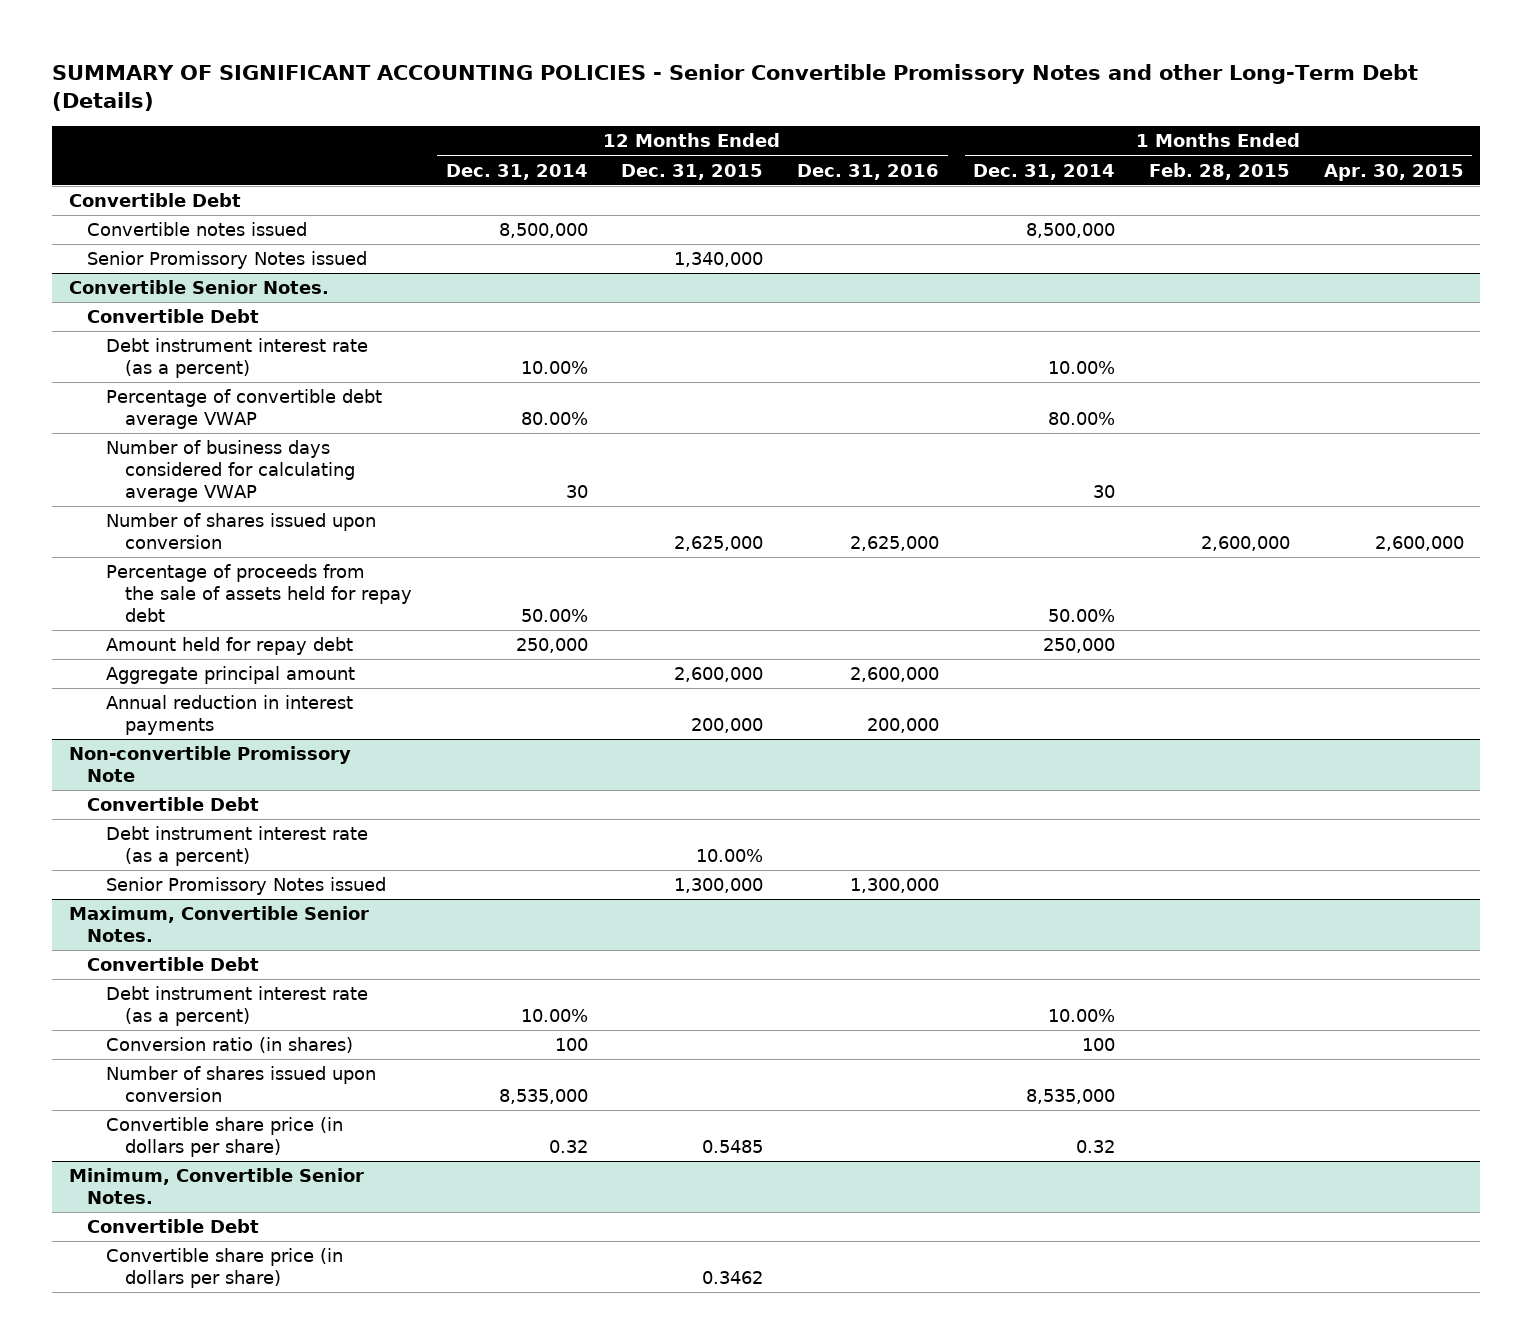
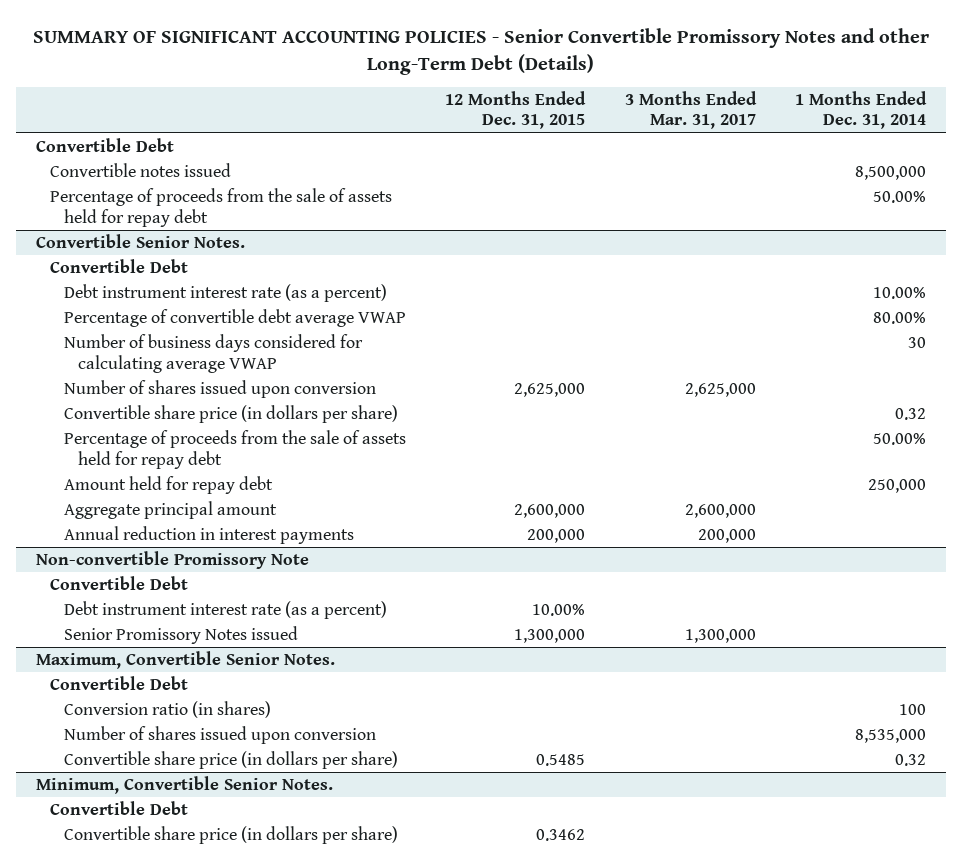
- | 12 Months Ended Dec. 31, 2014 | 12 Months Ended Dec. 31, 2015 | 12 Months Ended Dec. 31, 2016 | 1 Months Ended Dec. 31, 2014 | 1 Months Ended Feb. 28, 2015 | 1 Months Ended Apr. 30, 2015
+ | 12 Months Ended Dec. 31, 2015 | 3 Months Ended Mar. 31, 2017 | 1 Months Ended Dec. 31, 2014
- Senior Promissory Notes issued | | 1,340,000 | | | |
+ Percentage of proceeds from the sale of assets held for repay debt | | | 50.00%
@ Convertible Senior Notes.
+ Convertible share price (in dollars per share) | | | 0.32
@ Maximum, Convertible Senior Notes.
- Debt instrument interest rate (as a percent) | 10.00% | | | 10.00% | |

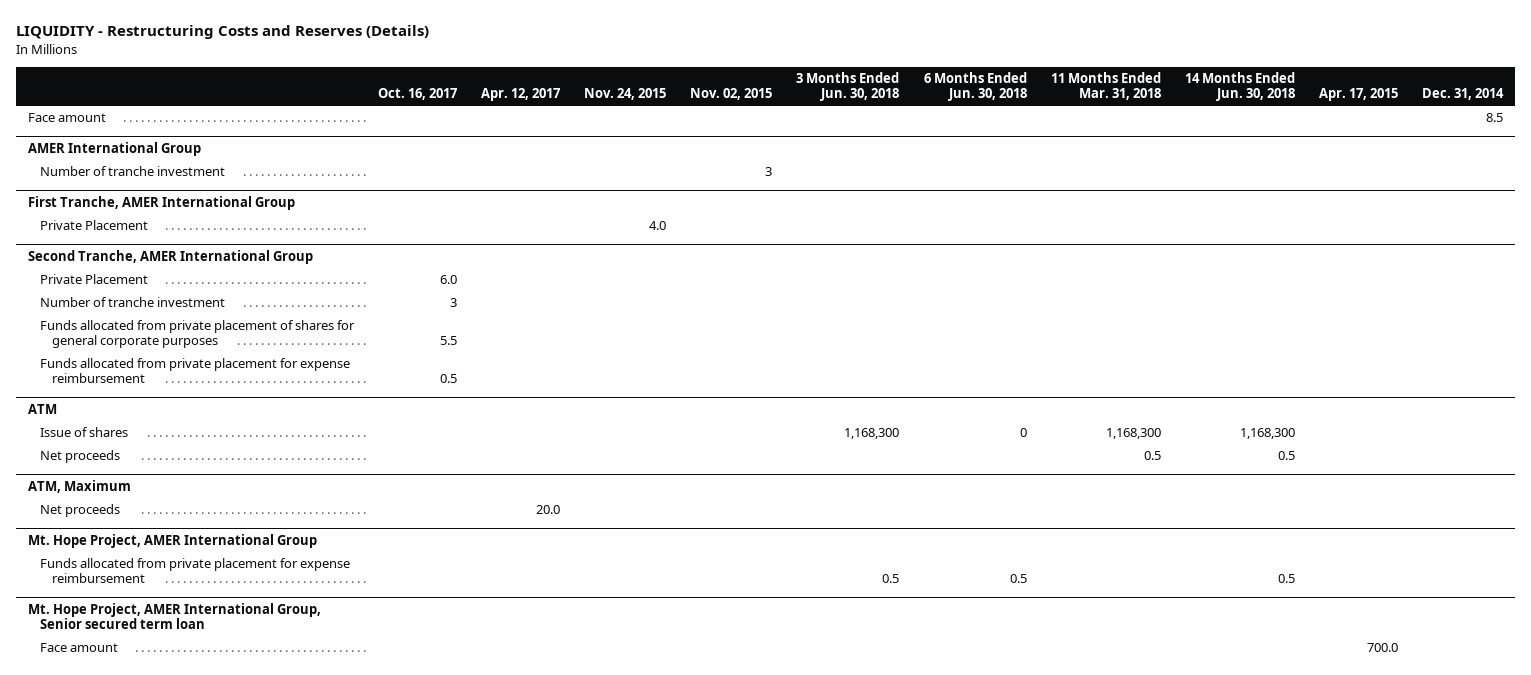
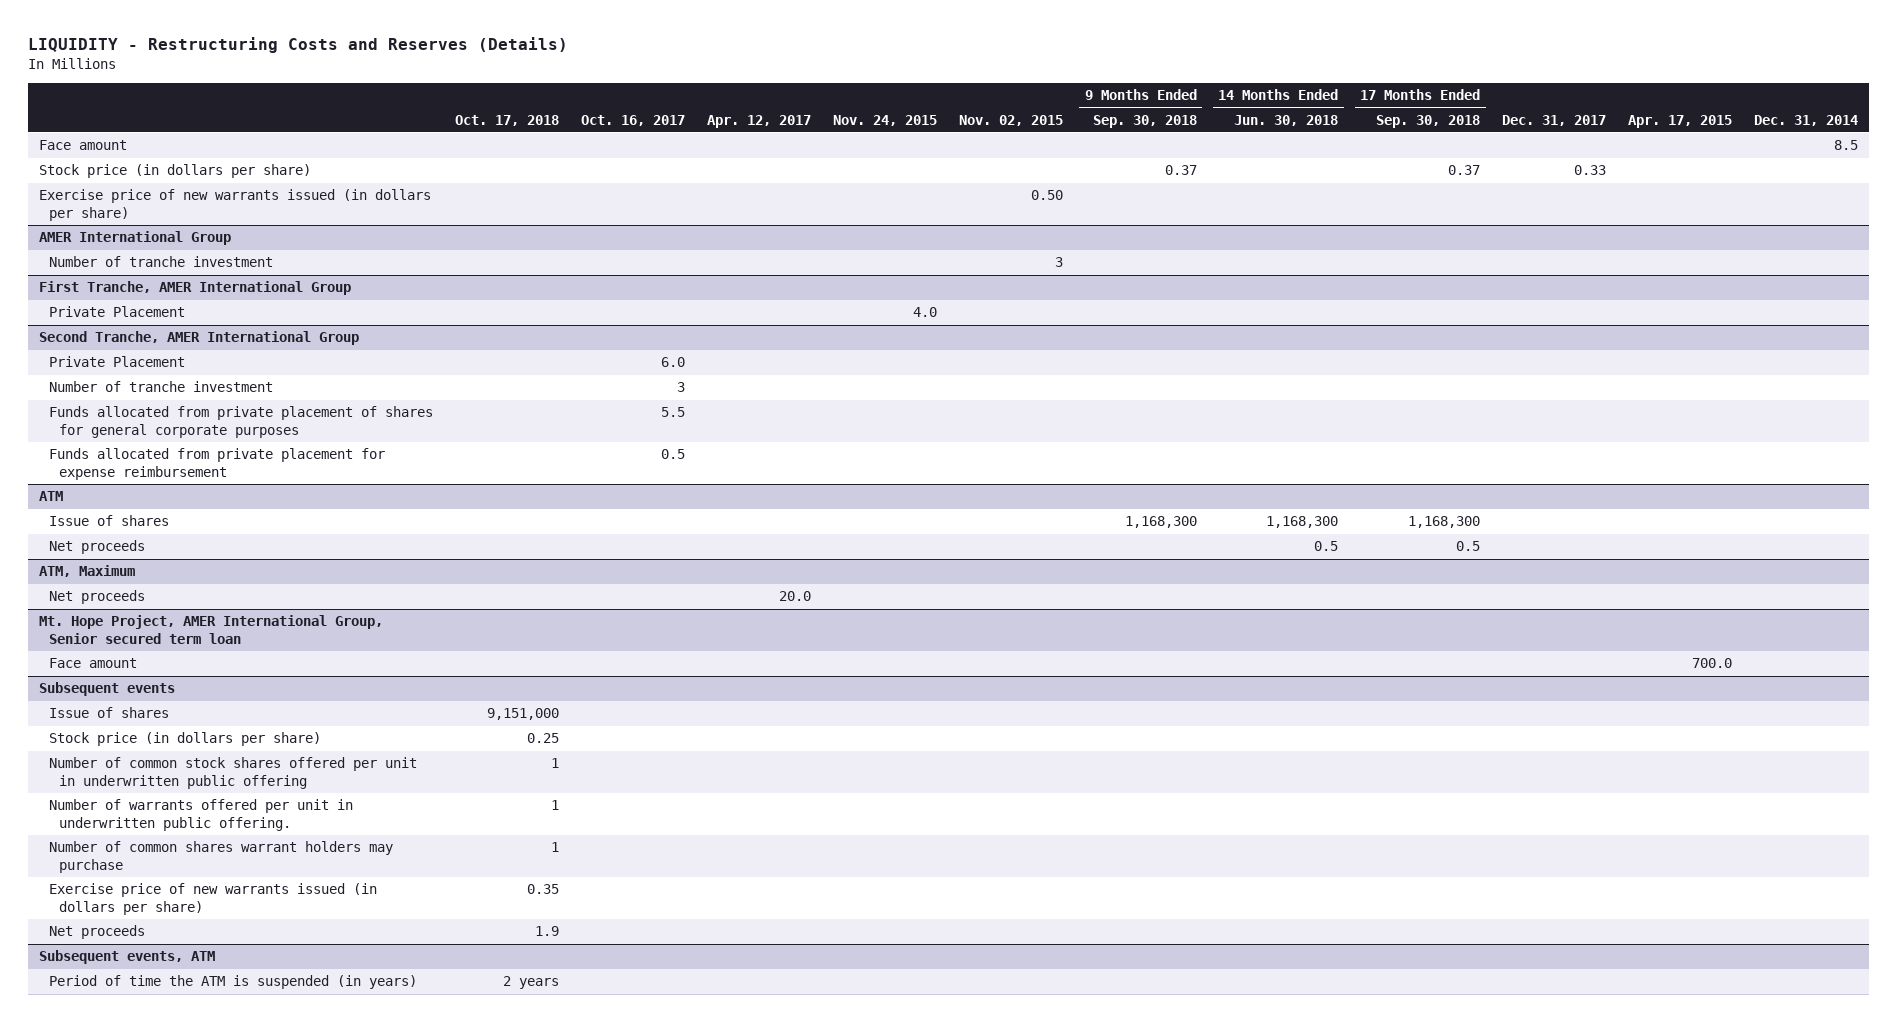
- | Oct. 16, 2017 | Apr. 12, 2017 | Nov. 24, 2015 | Nov. 02, 2015 | 3 Months Ended Jun. 30, 2018 | 6 Months Ended Jun. 30, 2018 | 11 Months Ended Mar. 31, 2018 | 14 Months Ended Jun. 30, 2018 | Apr. 17, 2015 | Dec. 31, 2014
+ | Oct. 17, 2018 | Oct. 16, 2017 | Apr. 12, 2017 | Nov. 24, 2015 | Nov. 02, 2015 | 9 Months Ended Sep. 30, 2018 | 14 Months Ended Jun. 30, 2018 | 17 Months Ended Sep. 30, 2018 | Dec. 31, 2017 | Apr. 17, 2015 | Dec. 31, 2014
+ Stock price (in dollars per share) | | | | | | 0.37 | | 0.37 | 0.33 | |
+ Exercise price of new warrants issued (in dollars per share) | | | | | 0.50 | | | | | |
- Mt. Hope Project, AMER International Group
- Funds allocated from private placement for expense reimbursement | | | | | 0.5 | 0.5 | | 0.5 | |
+ Subsequent events
+ Issue of shares | 9,151,000 | | | | | | | | | |
+ Stock price (in dollars per share) | 0.25 | | | | | | | | | |
+ Number of common stock shares offered per unit in underwritten public offering | 1 | | | | | | | | | |
+ Number of warrants offered per unit in underwritten public offering. | 1 | | | | | | | | | |
+ Number of common shares warrant holders may purchase | 1 | | | | | | | | | |
+ Exercise price of new warrants issued (in dollars per share) | 0.35 | | | | | | | | | |
+ Net proceeds | 1.9 | | | | | | | | | |
+ Subsequent events, ATM
+ Period of time the ATM is suspended (in years) | 2 years | | | | | | | | | |

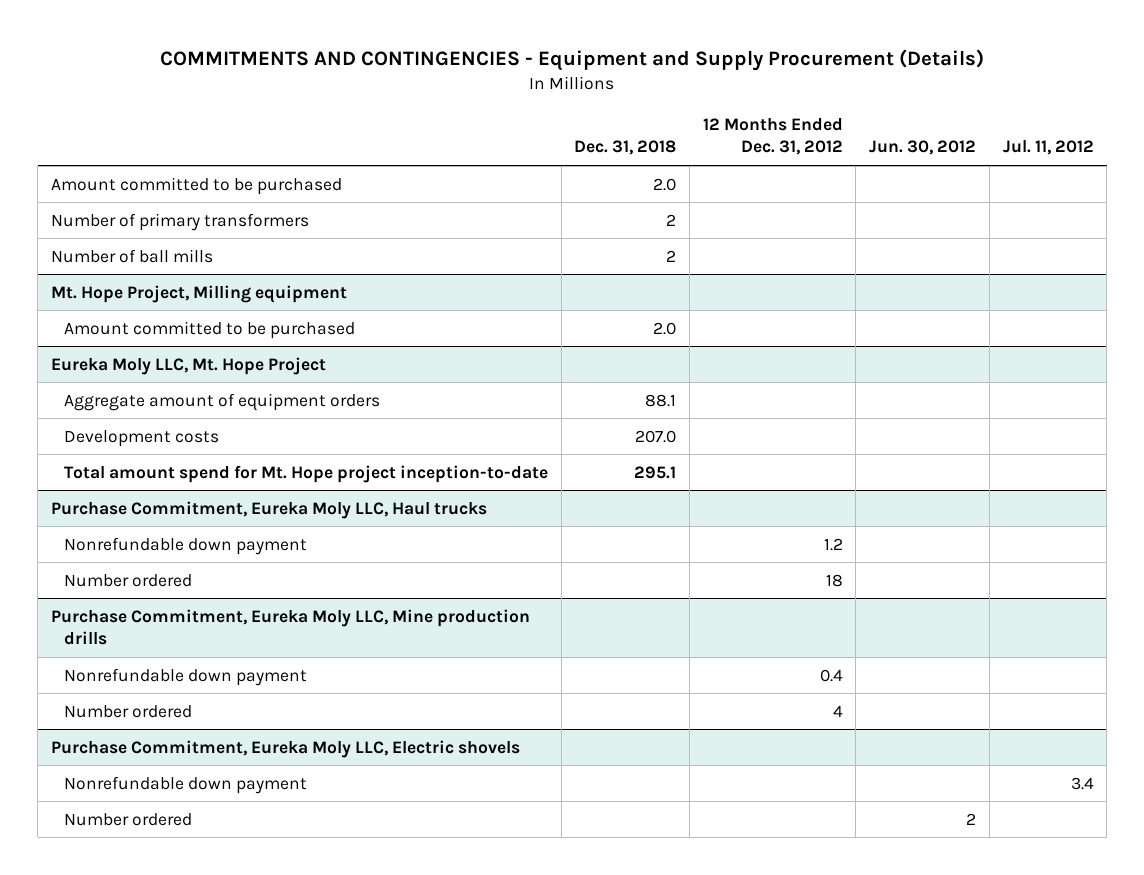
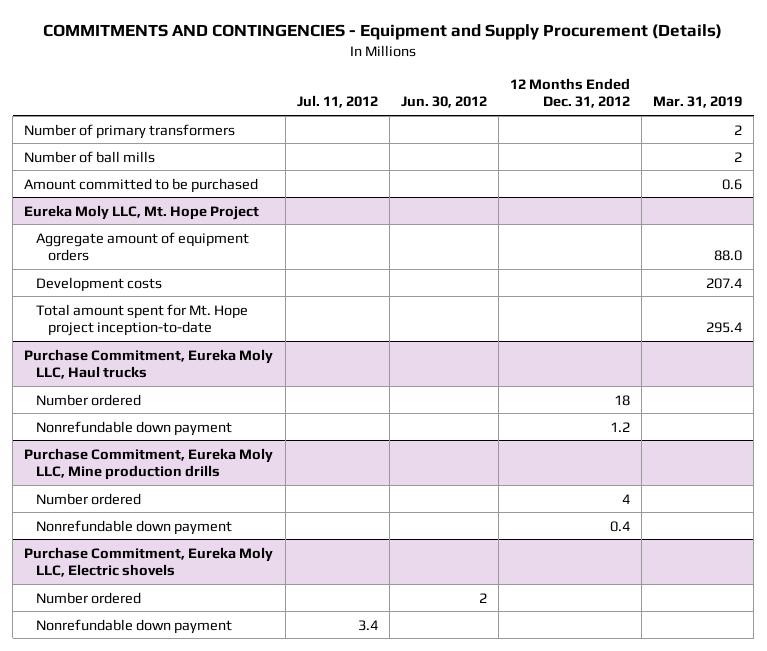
- | Dec. 31, 2018 | 12 Months Ended Dec. 31, 2012 | Jun. 30, 2012 | Jul. 11, 2012
+ | Jul. 11, 2012 | Jun. 30, 2012 | 12 Months Ended Dec. 31, 2012 | Mar. 31, 2019
- Mt. Hope Project, Milling equipment
- Amount committed to be purchased | 2.0 | | |
moved down: Amount committed to be purchased | | | | 0.6
@ Eureka Moly LLC, Mt. Hope Project
- Total amount spend for Mt. Hope project inception-to-date | 295.1 | | |
+ Total amount spent for Mt. Hope project inception-to-date | | | | 295.4
@ Purchase Commitment, Eureka Moly LLC, Haul trucks
moved down: Nonrefundable down payment | | | 1.2 |
@ Purchase Commitment, Eureka Moly LLC, Mine production drills
moved down: Nonrefundable down payment | | | 0.4 |
@ Purchase Commitment, Eureka Moly LLC, Electric shovels
moved down: Nonrefundable down payment | 3.4 | | |

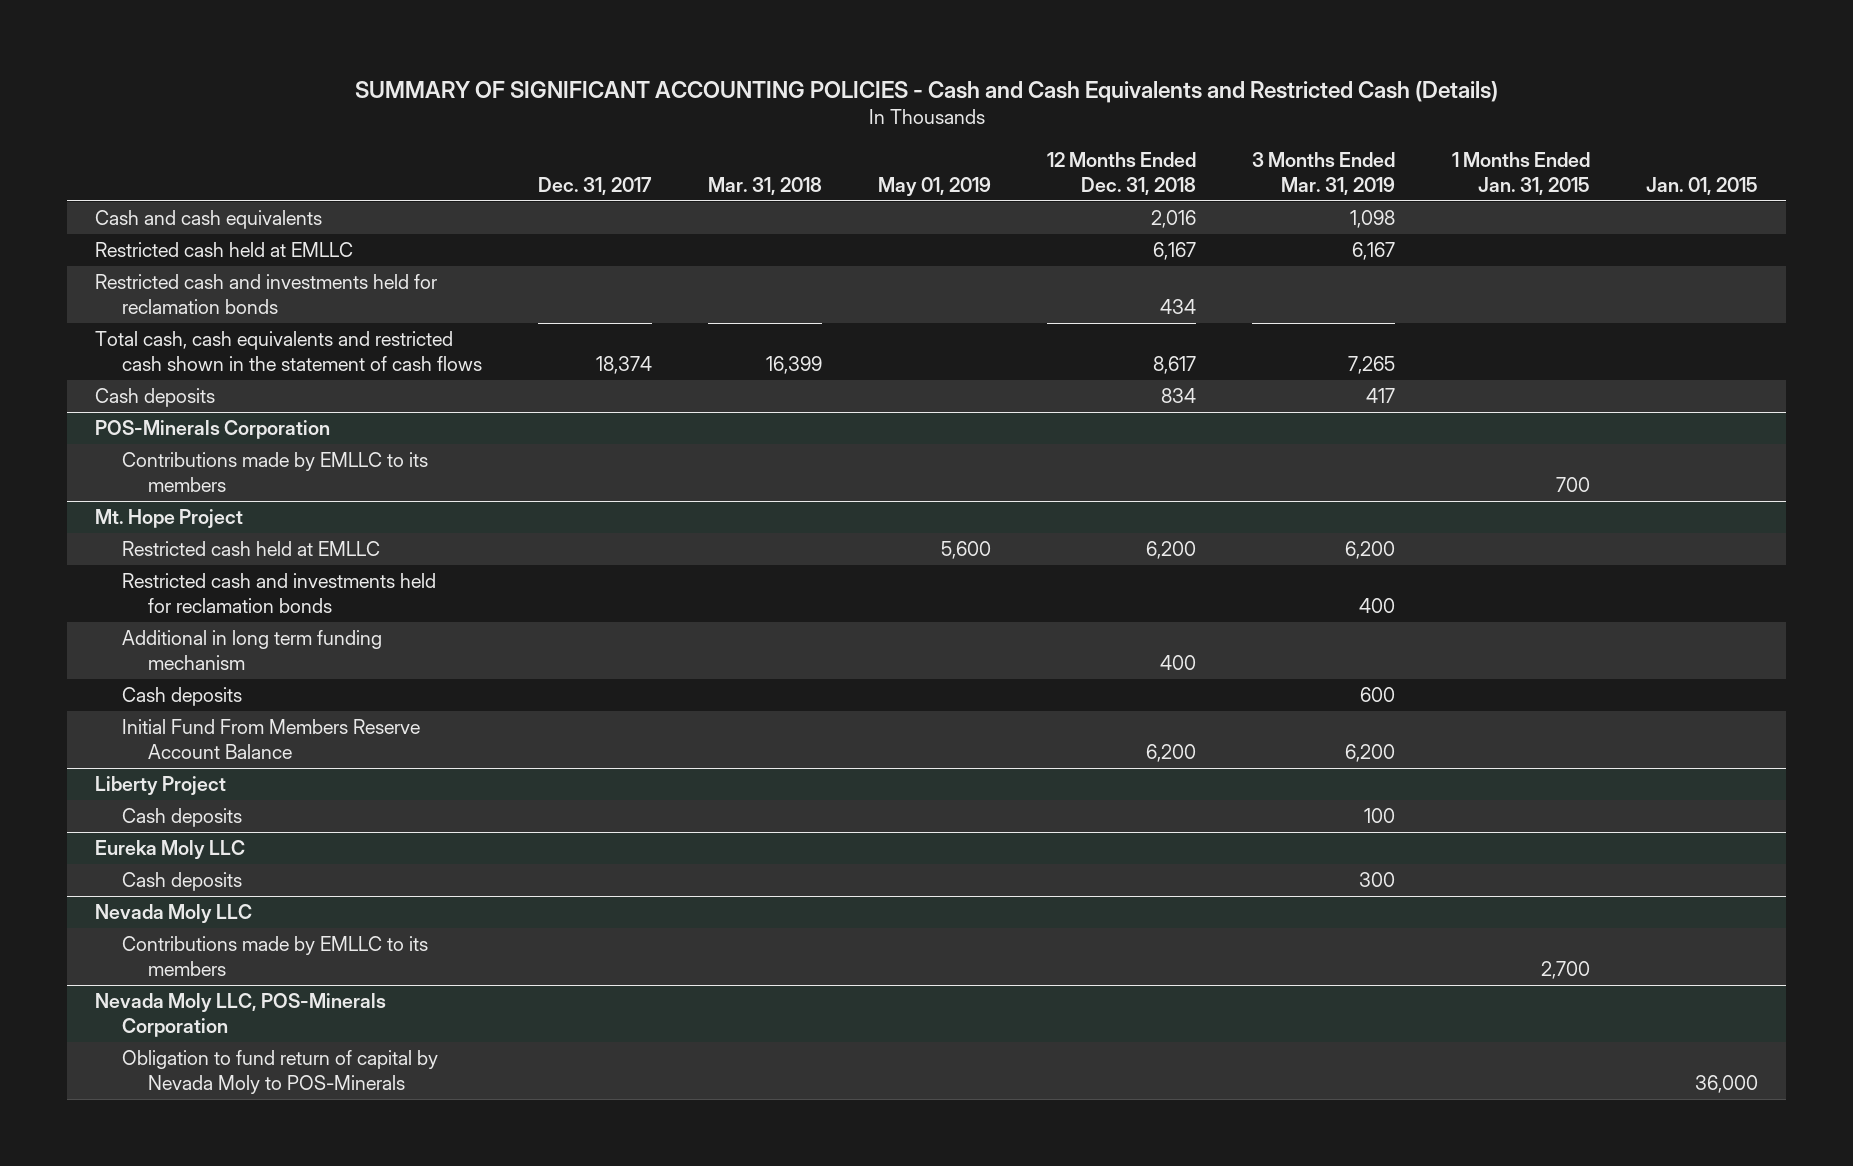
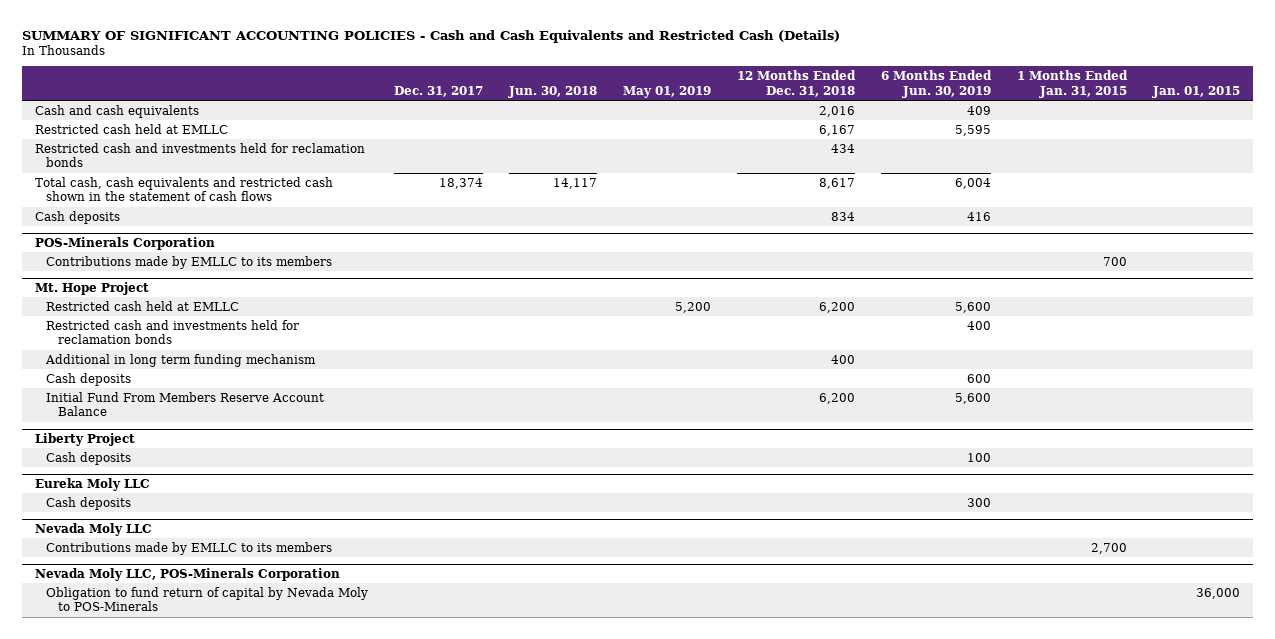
- | Dec. 31, 2017 | Mar. 31, 2018 | May 01, 2019 | 12 Months Ended Dec. 31, 2018 | 3 Months Ended Mar. 31, 2019 | 1 Months Ended Jan. 31, 2015 | Jan. 01, 2015
+ | Dec. 31, 2017 | Jun. 30, 2018 | May 01, 2019 | 12 Months Ended Dec. 31, 2018 | 6 Months Ended Jun. 30, 2019 | 1 Months Ended Jan. 31, 2015 | Jan. 01, 2015
@ Mt. Hope Project
- Restricted cash held at EMLLC | | | 5,600 | 6,200 | 6,200 | |
+ Restricted cash held at EMLLC | | | 5,200 | 6,200 | 5,600 | |

